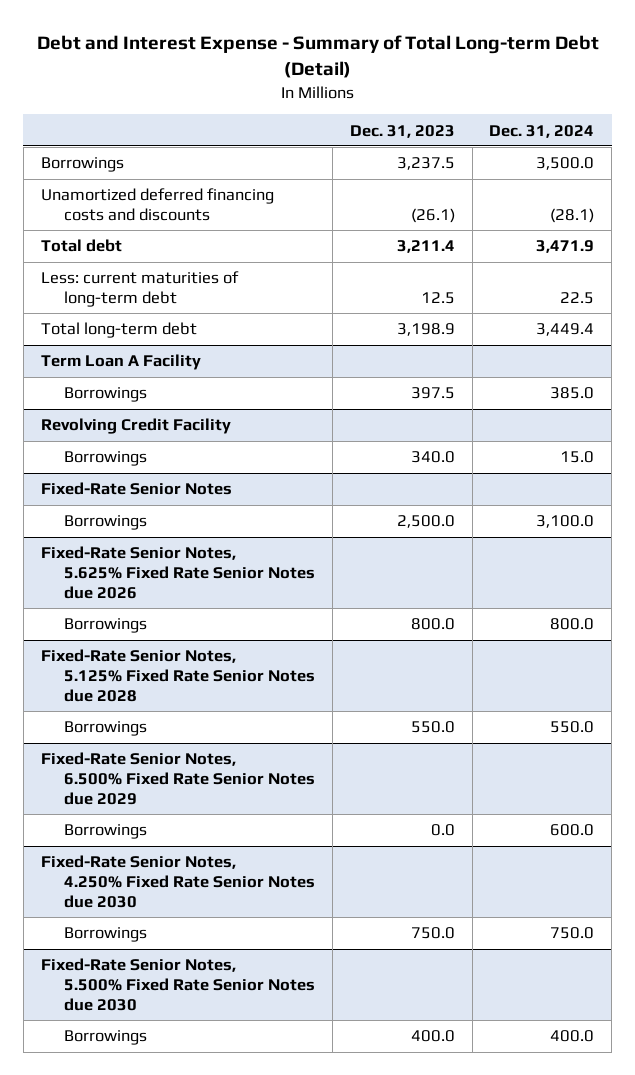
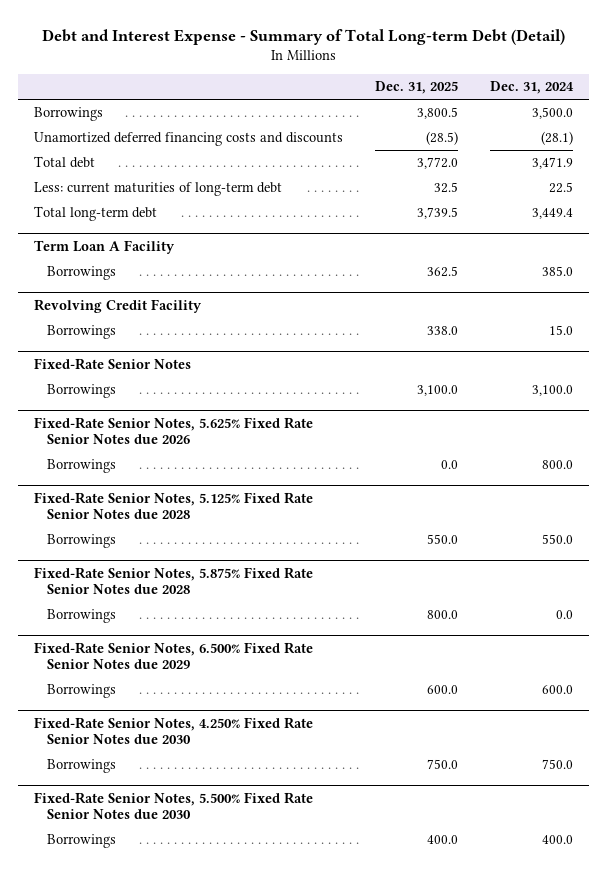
- | Dec. 31, 2023 | Dec. 31, 2024
+ | Dec. 31, 2025 | Dec. 31, 2024
+ Fixed-Rate Senior Notes, 5.875% Fixed Rate Senior Notes due 2028
+ Borrowings | 800.0 | 0.0

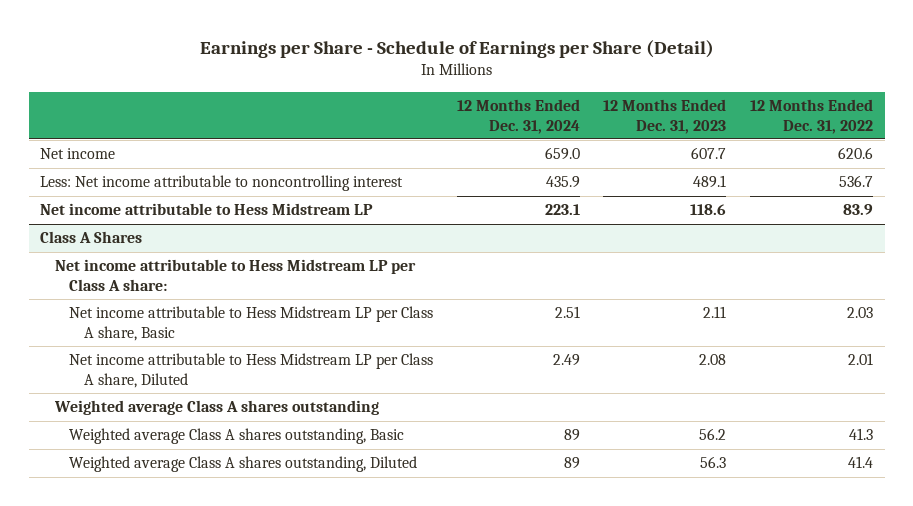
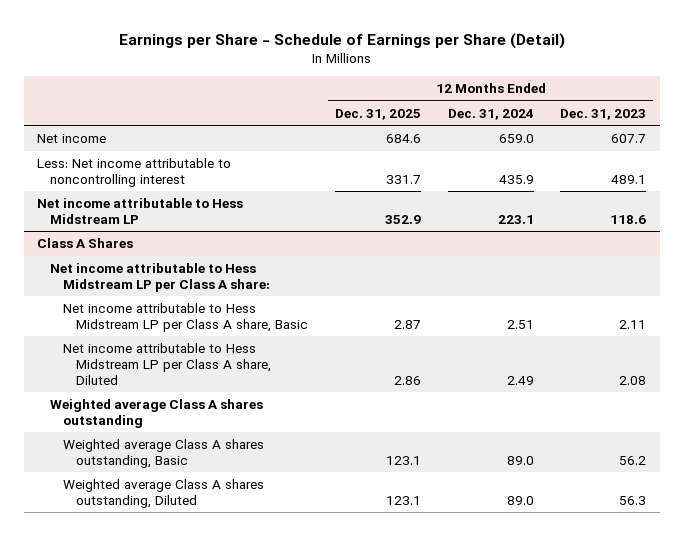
- | 12 Months Ended Dec. 31, 2024 | 12 Months Ended Dec. 31, 2023 | 12 Months Ended Dec. 31, 2022
+ | 12 Months Ended Dec. 31, 2025 | 12 Months Ended Dec. 31, 2024 | 12 Months Ended Dec. 31, 2023
@ Class A Shares
- Weighted average Class A shares outstanding, Basic | 89 | 56.2 | 41.3
- Weighted average Class A shares outstanding, Diluted | 89 | 56.3 | 41.4
+ Weighted average Class A shares outstanding, Basic | 123.1 | 89.0 | 56.2
+ Weighted average Class A shares outstanding, Diluted | 123.1 | 89.0 | 56.3

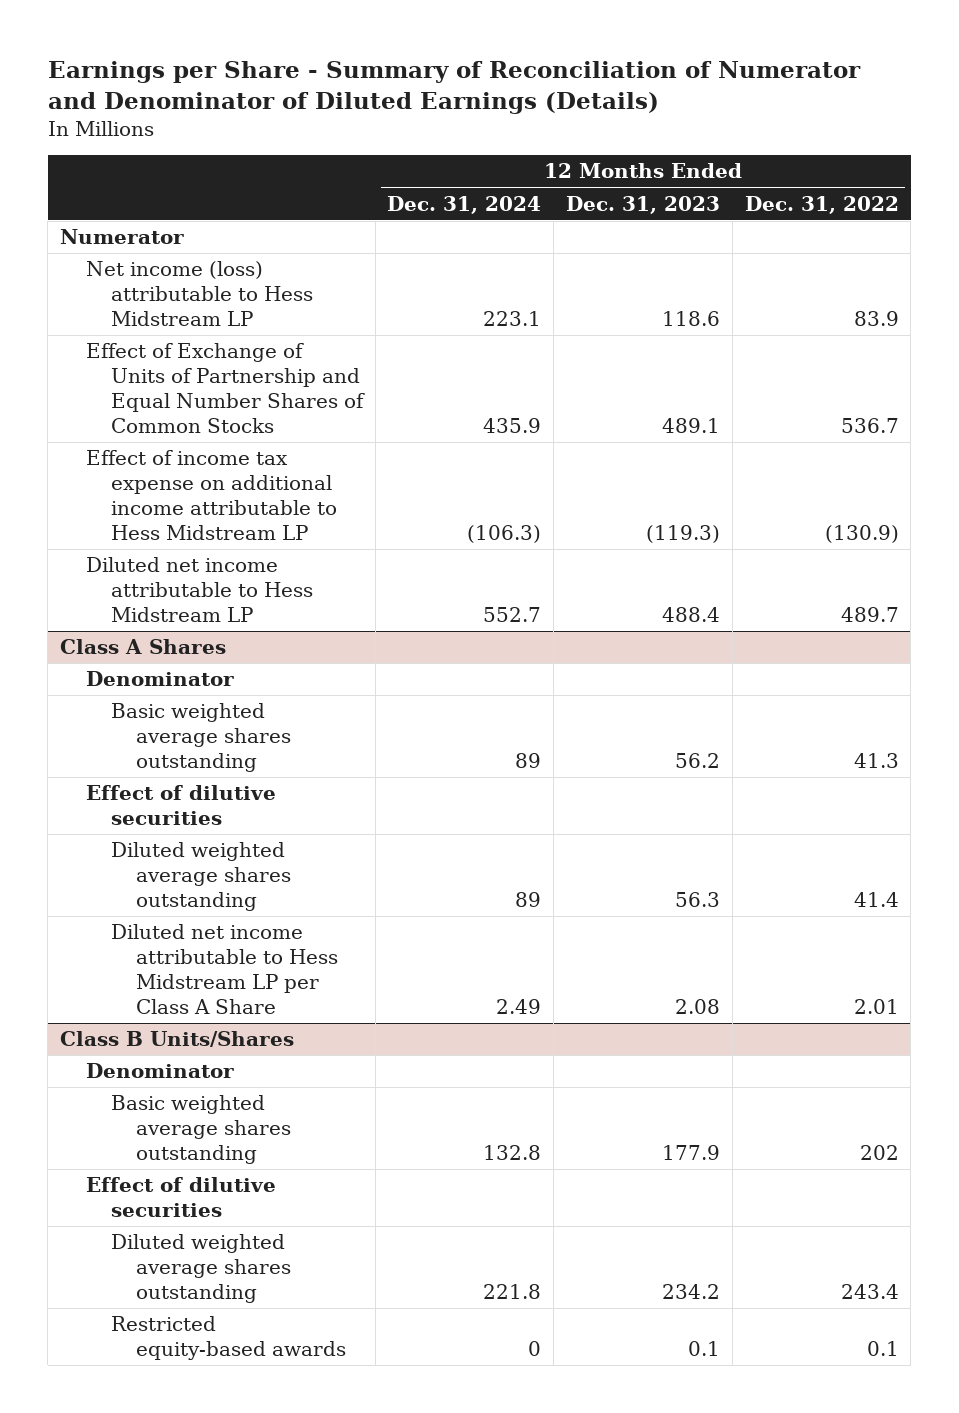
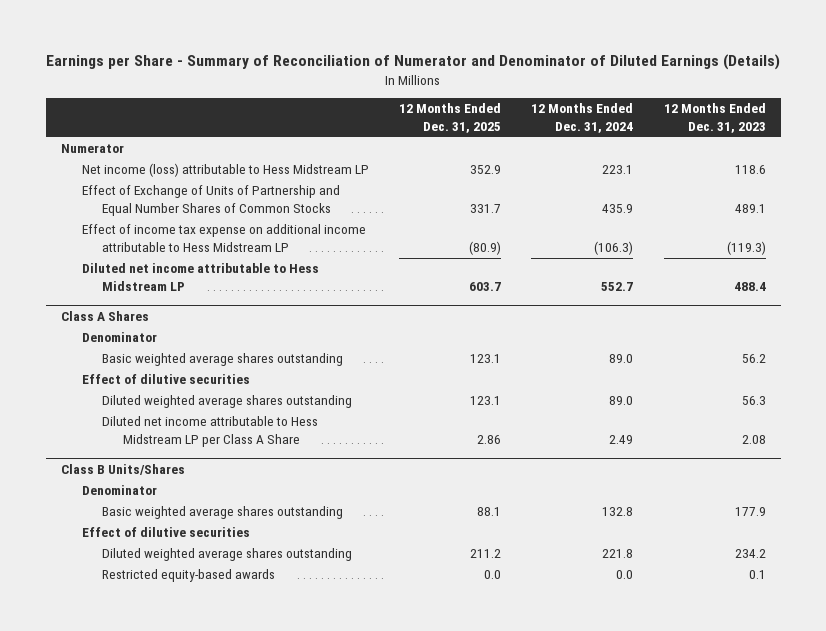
- | 12 Months Ended Dec. 31, 2024 | 12 Months Ended Dec. 31, 2023 | 12 Months Ended Dec. 31, 2022
+ | 12 Months Ended Dec. 31, 2025 | 12 Months Ended Dec. 31, 2024 | 12 Months Ended Dec. 31, 2023
@ Class A Shares
- Basic weighted average shares outstanding | 89 | 56.2 | 41.3
+ Basic weighted average shares outstanding | 123.1 | 89.0 | 56.2
- Diluted weighted average shares outstanding | 89 | 56.3 | 41.4
+ Diluted weighted average shares outstanding | 123.1 | 89.0 | 56.3
@ Class B Units/Shares
- Restricted equity-based awards | 0 | 0.1 | 0.1
+ Restricted equity-based awards | 0.0 | 0.0 | 0.1

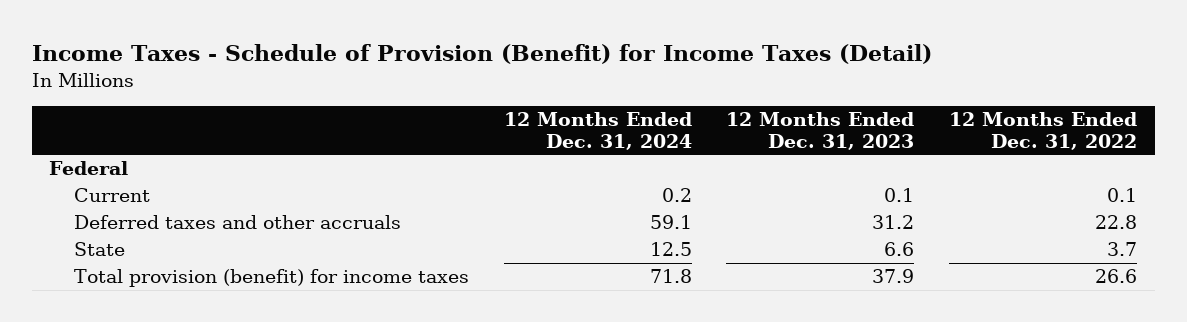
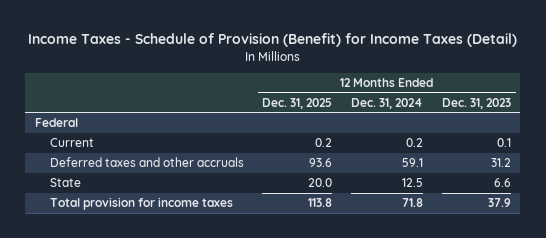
- | 12 Months Ended Dec. 31, 2024 | 12 Months Ended Dec. 31, 2023 | 12 Months Ended Dec. 31, 2022
+ | 12 Months Ended Dec. 31, 2025 | 12 Months Ended Dec. 31, 2024 | 12 Months Ended Dec. 31, 2023
- Total provision (benefit) for income taxes | 71.8 | 37.9 | 26.6
+ Total provision for income taxes | 113.8 | 71.8 | 37.9

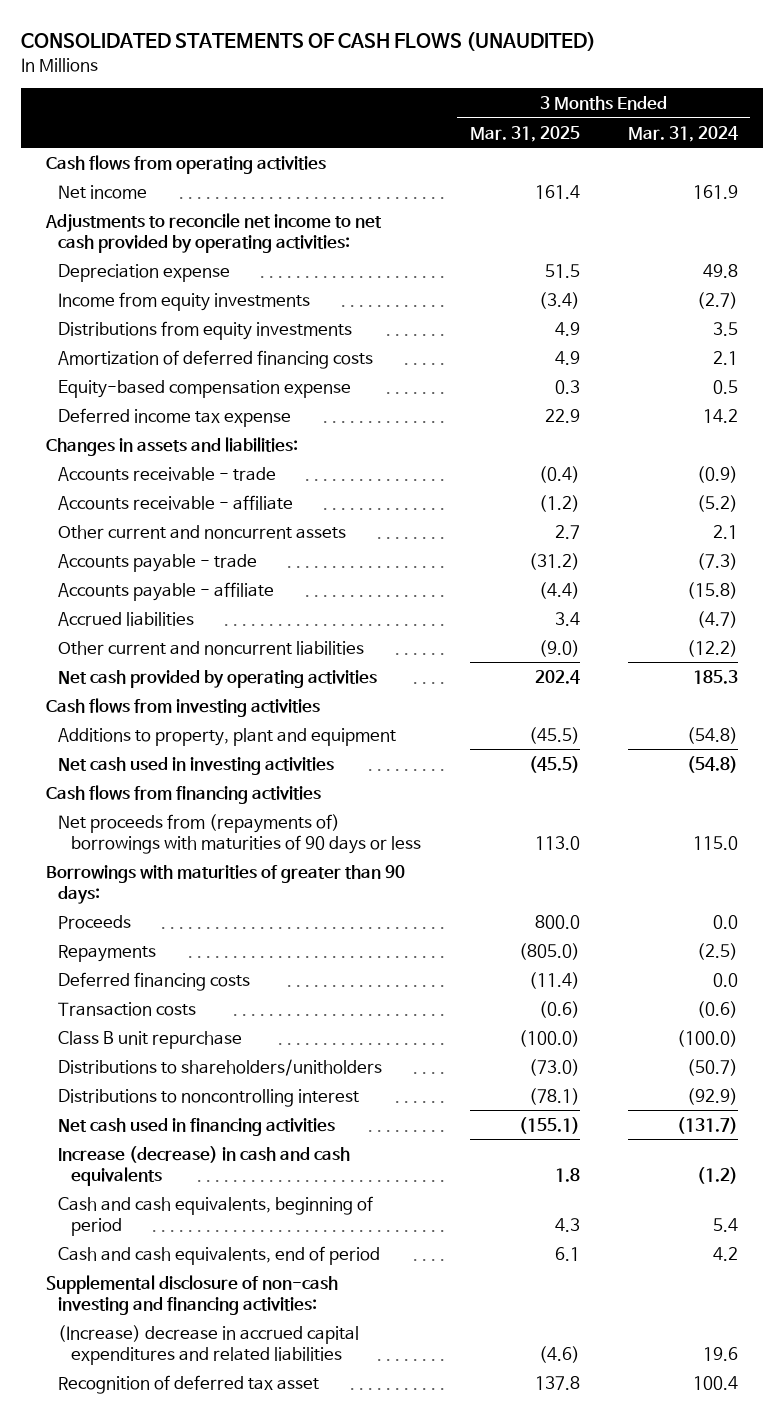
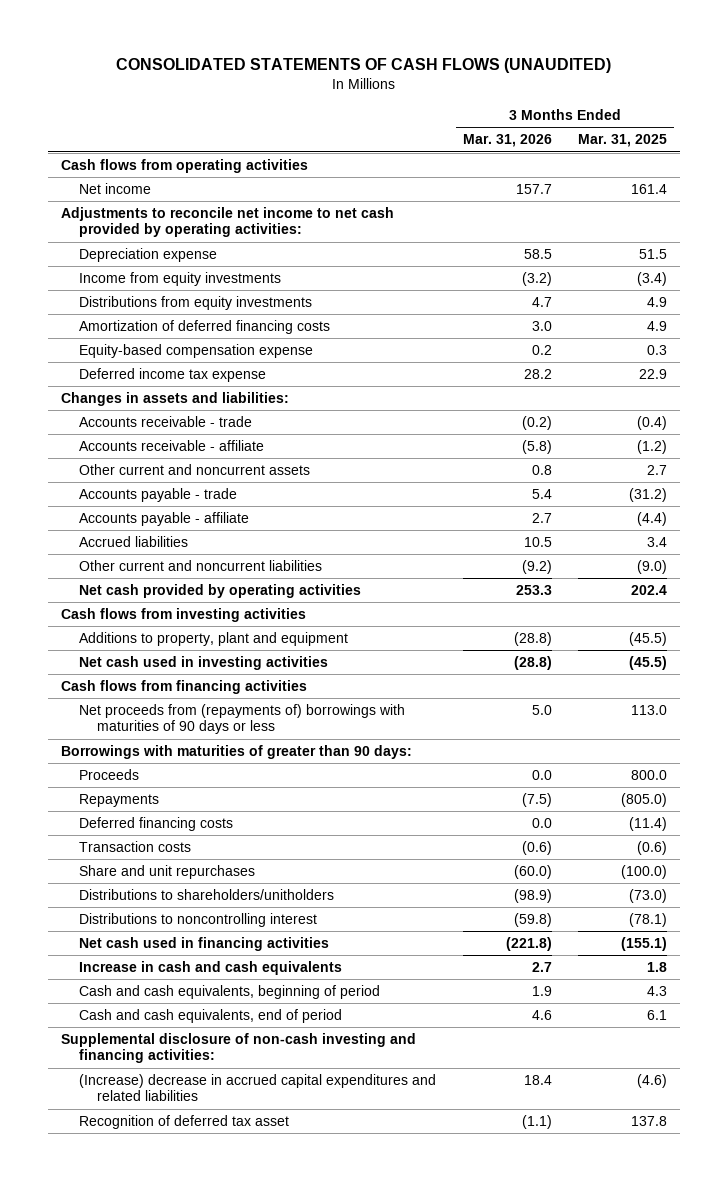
- | 3 Months Ended Mar. 31, 2025 | 3 Months Ended Mar. 31, 2024
+ | 3 Months Ended Mar. 31, 2026 | 3 Months Ended Mar. 31, 2025
- Class B unit repurchase | (100.0) | (100.0)
+ Share and unit repurchases | (60.0) | (100.0)
- Increase (decrease) in cash and cash equivalents | 1.8 | (1.2)
+ Increase in cash and cash equivalents | 2.7 | 1.8

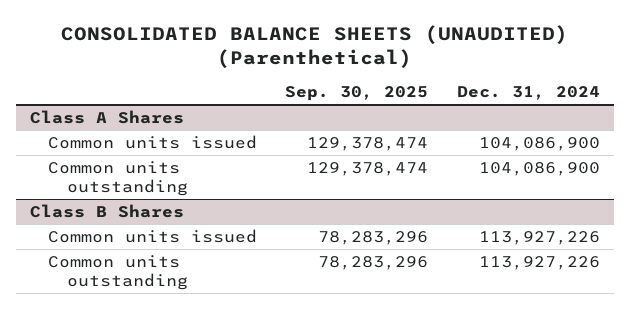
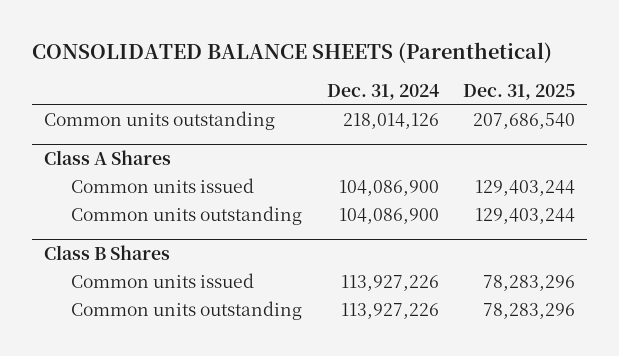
- CONSOLIDATED BALANCE SHEETS (UNAUDITED) (Parenthetical)
+ CONSOLIDATED BALANCE SHEETS (Parenthetical)
- | Sep. 30, 2025 | Dec. 31, 2024
+ | Dec. 31, 2024 | Dec. 31, 2025
+ Common units outstanding | 218,014,126 | 207,686,540

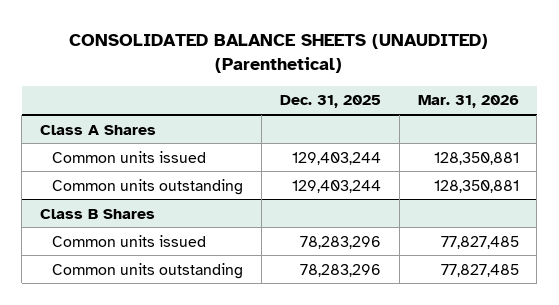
- CONSOLIDATED BALANCE SHEETS (Parenthetical)
+ CONSOLIDATED BALANCE SHEETS (UNAUDITED) (Parenthetical)
- | Dec. 31, 2024 | Dec. 31, 2025
+ | Dec. 31, 2025 | Mar. 31, 2026
- Common units outstanding | 218,014,126 | 207,686,540

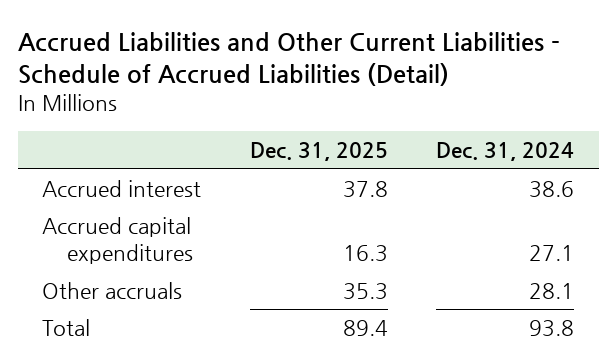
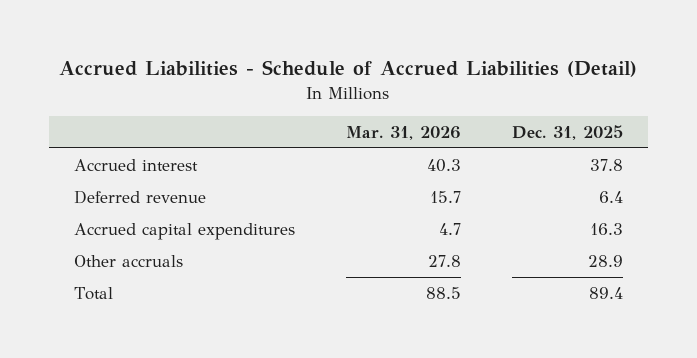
- Accrued Liabilities and Other Current Liabilities - Schedule of Accrued Liabilities (Detail)
+ Accrued Liabilities - Schedule of Accrued Liabilities (Detail)
- | Dec. 31, 2025 | Dec. 31, 2024
+ | Mar. 31, 2026 | Dec. 31, 2025
+ Deferred revenue | 15.7 | 6.4
- Other accruals | 35.3 | 28.1
+ Other accruals | 27.8 | 28.9

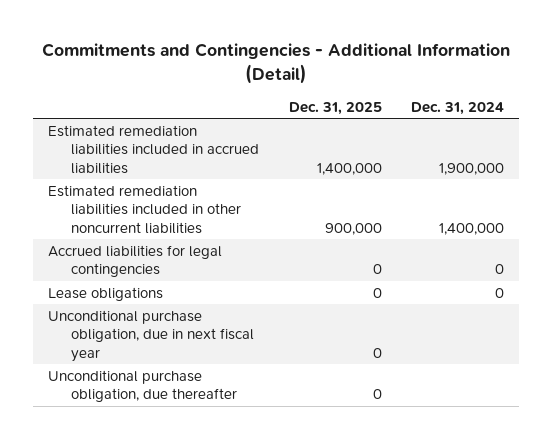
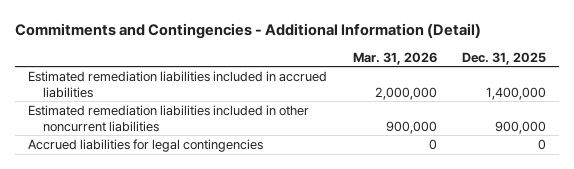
- | Dec. 31, 2025 | Dec. 31, 2024
+ | Mar. 31, 2026 | Dec. 31, 2025
- Lease obligations | 0 | 0
- Unconditional purchase obligation, due in next fiscal year | 0 |
- Unconditional purchase obligation, due thereafter | 0 |

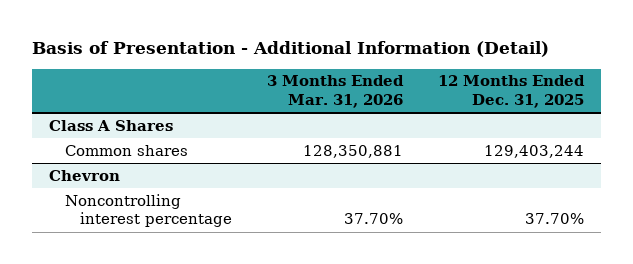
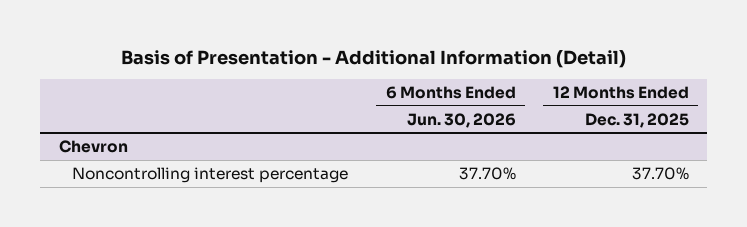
- | 3 Months Ended Mar. 31, 2026 | 12 Months Ended Dec. 31, 2025
+ | 6 Months Ended Jun. 30, 2026 | 12 Months Ended Dec. 31, 2025
- Class A Shares
- Common shares | 128,350,881 | 129,403,244

